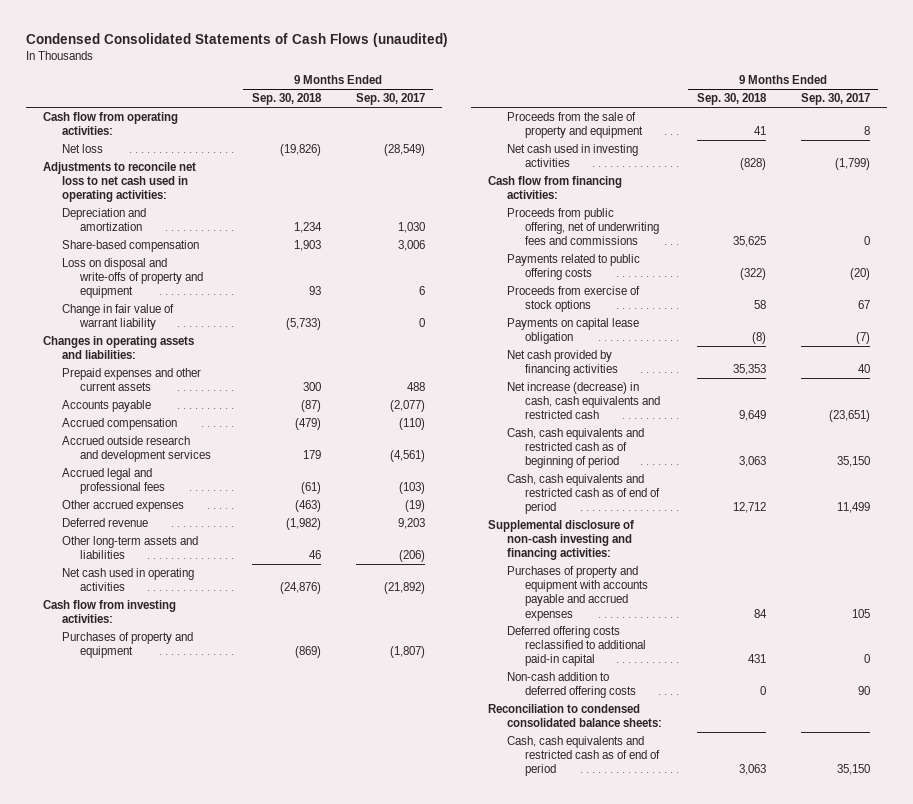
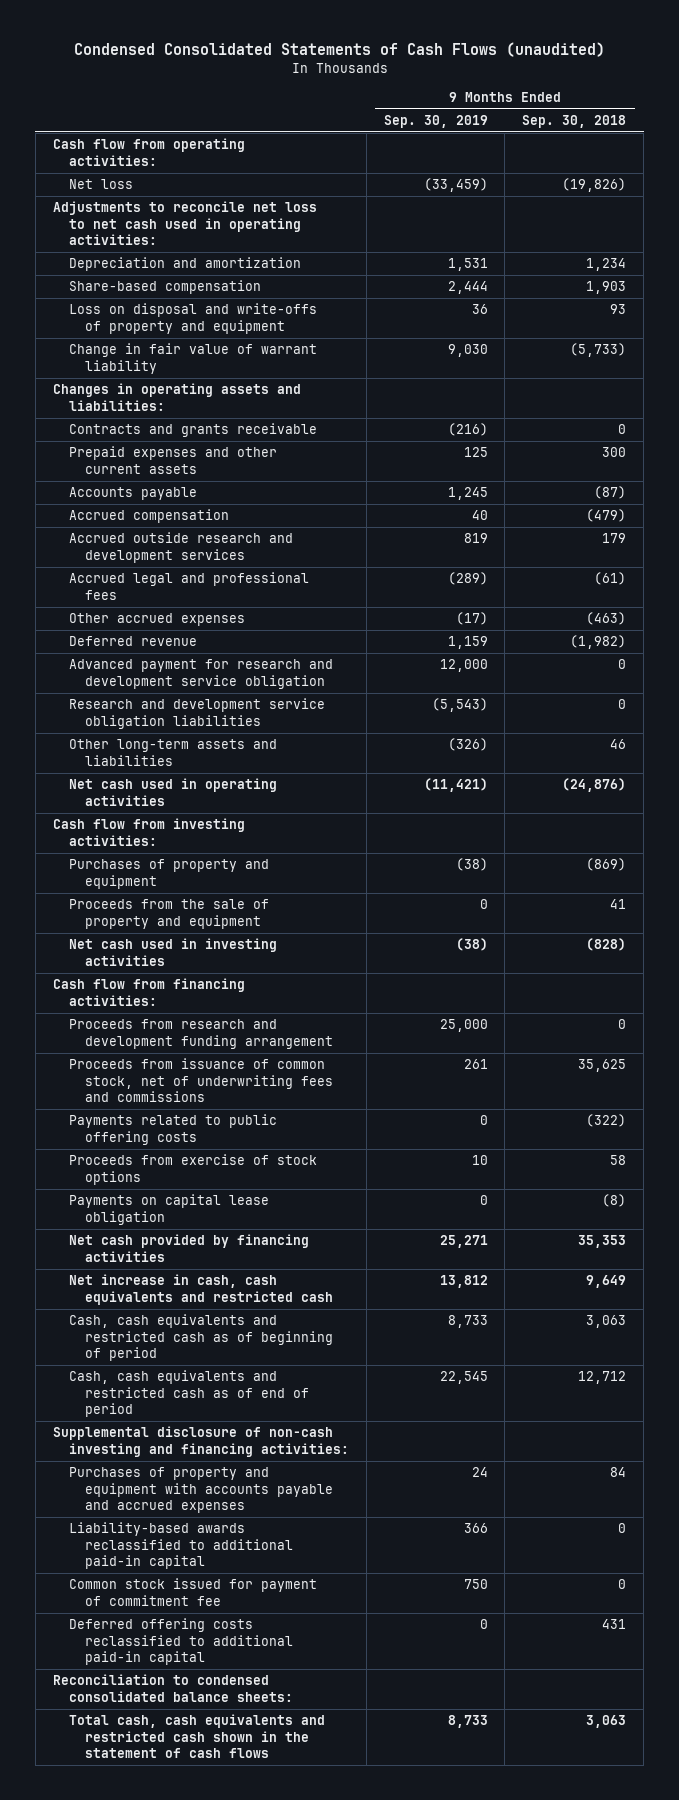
- | 9 Months Ended Sep. 30, 2018 | 9 Months Ended Sep. 30, 2017
+ | 9 Months Ended Sep. 30, 2019 | 9 Months Ended Sep. 30, 2018
+ Contracts and grants receivable | (216) | 0
+ Advanced payment for research and development service obligation | 12,000 | 0
+ Research and development service obligation liabilities | (5,543) | 0
- Proceeds from public offering, net of underwriting fees and commissions | 35,625 | 0
+ Proceeds from research and development funding arrangement | 25,000 | 0
+ Proceeds from issuance of common stock, net of underwriting fees and commissions | 261 | 35,625
- Net increase (decrease) in cash, cash equivalents and restricted cash | 9,649 | (23,651)
+ Net increase in cash, cash equivalents and restricted cash | 13,812 | 9,649
+ Liability-based awards reclassified to additional paid-in capital | 366 | 0
+ Common stock issued for payment of commitment fee | 750 | 0
- Non-cash addition to deferred offering costs | 0 | 90
- Cash, cash equivalents and restricted cash as of end of period | 3,063 | 35,150
+ Total cash, cash equivalents and restricted cash shown in the statement of cash flows | 8,733 | 3,063

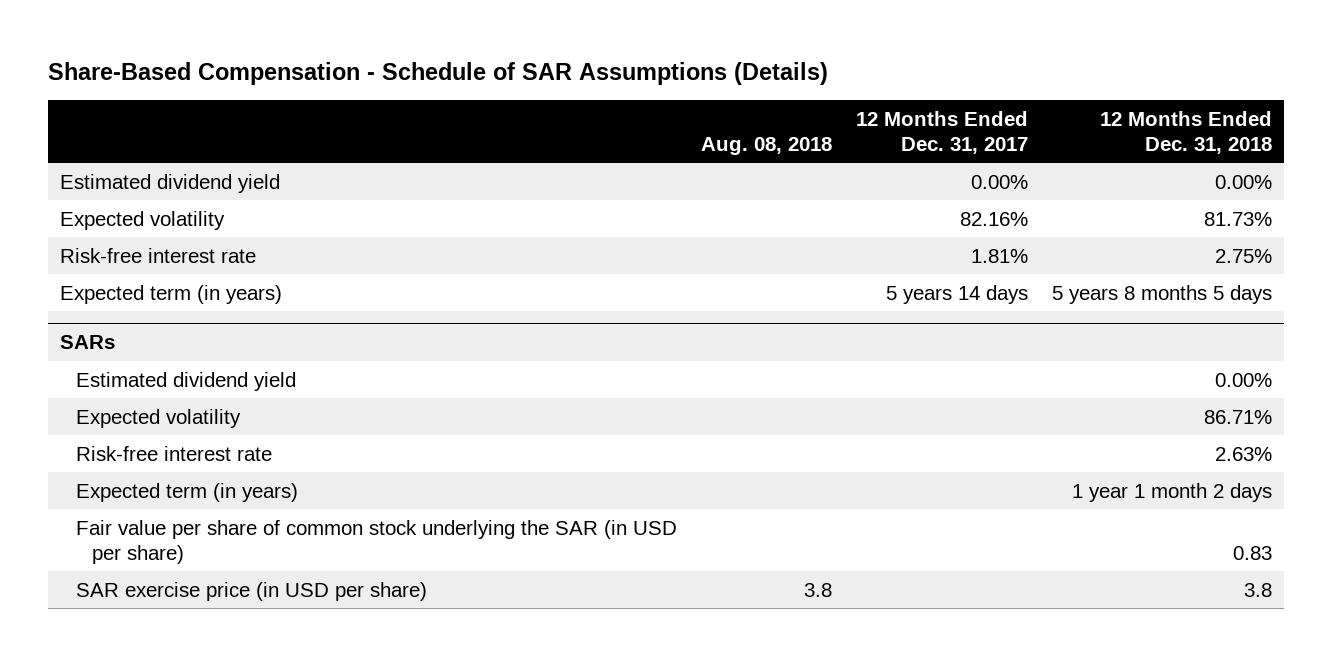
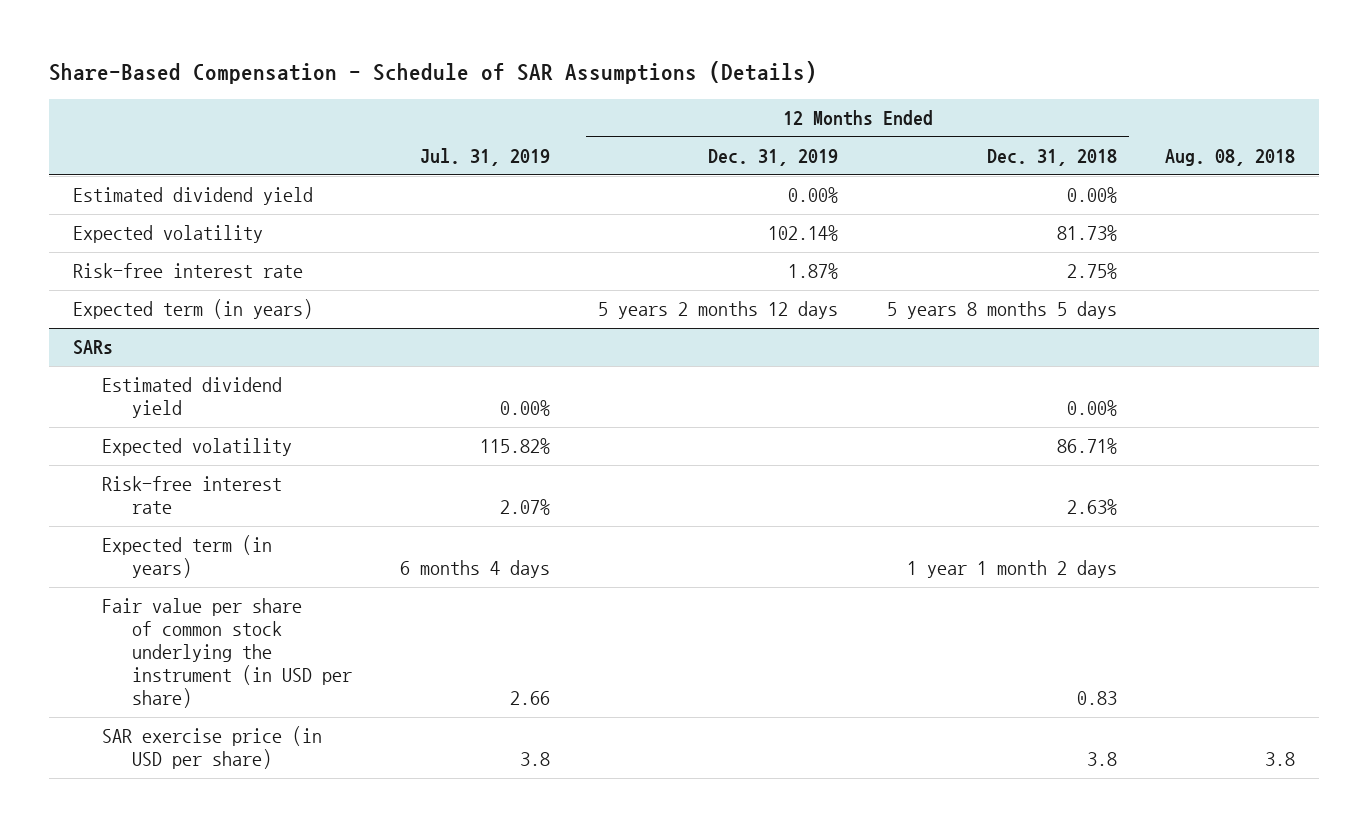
- | Aug. 08, 2018 | 12 Months Ended Dec. 31, 2017 | 12 Months Ended Dec. 31, 2018
+ | Jul. 31, 2019 | 12 Months Ended Dec. 31, 2019 | 12 Months Ended Dec. 31, 2018 | Aug. 08, 2018
@ SARs
- Fair value per share of common stock underlying the SAR (in USD per share) | | | 0.83
+ Fair value per share of common stock underlying the instrument (in USD per share) | 2.66 | | 0.83 |

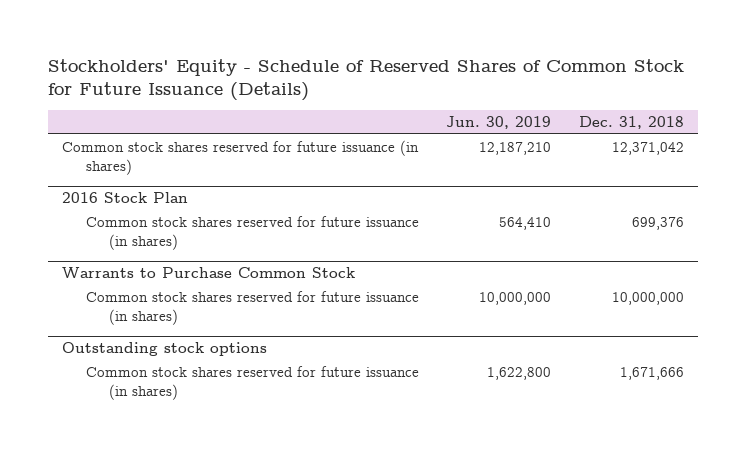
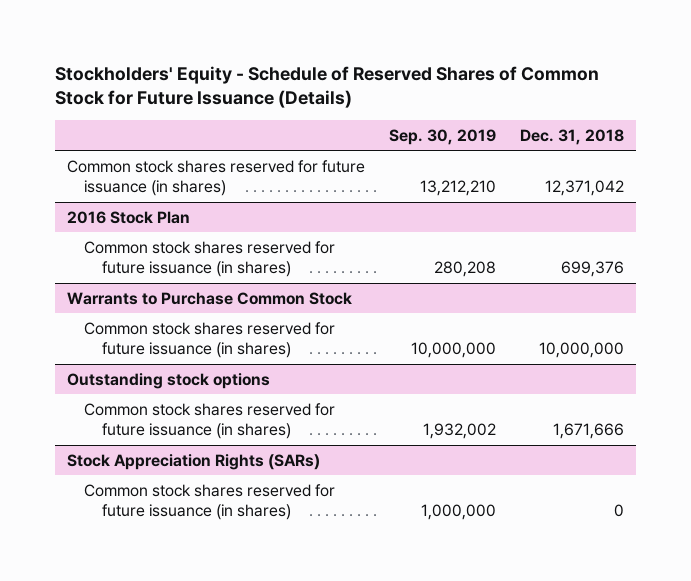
- | Jun. 30, 2019 | Dec. 31, 2018
+ | Sep. 30, 2019 | Dec. 31, 2018
+ Stock Appreciation Rights (SARs)
+ Common stock shares reserved for future issuance (in shares) | 1,000,000 | 0

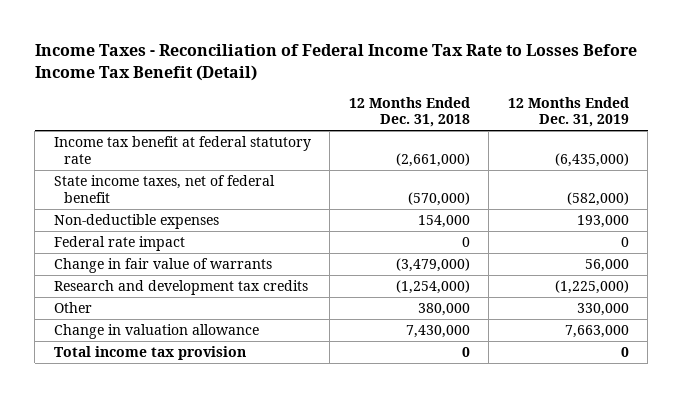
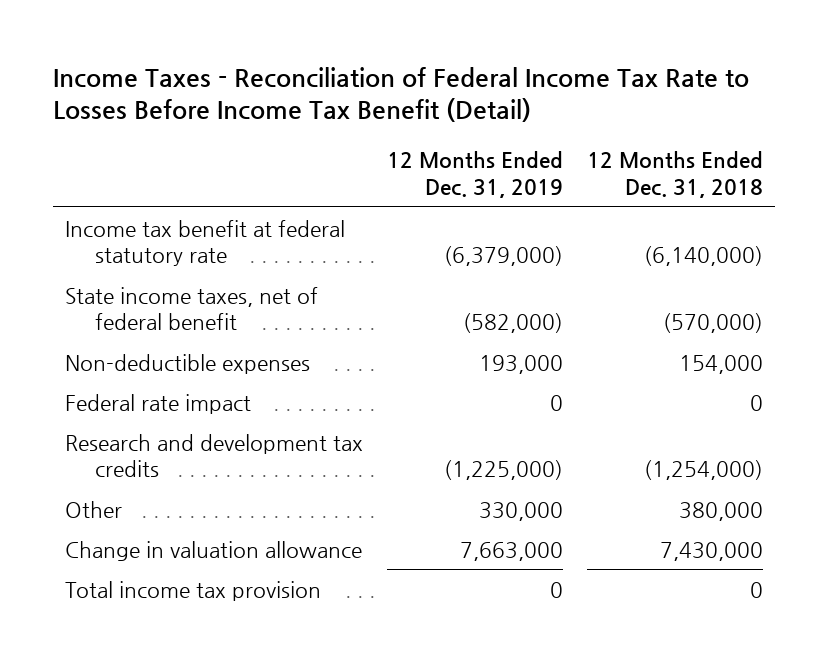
- | 12 Months Ended Dec. 31, 2018 | 12 Months Ended Dec. 31, 2019
+ | 12 Months Ended Dec. 31, 2019 | 12 Months Ended Dec. 31, 2018
- Income tax benefit at federal statutory rate | (2,661,000) | (6,435,000)
+ Income tax benefit at federal statutory rate | (6,379,000) | (6,140,000)
- Change in fair value of warrants | (3,479,000) | 56,000

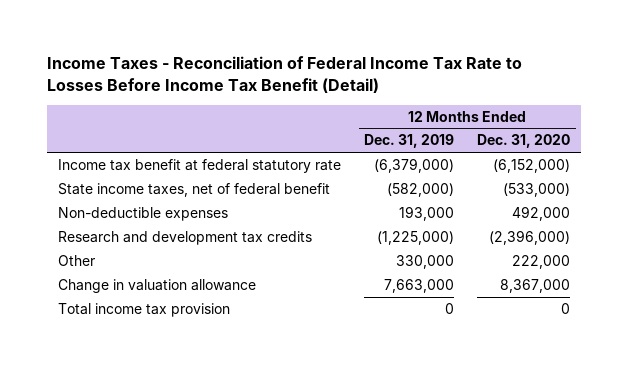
- | 12 Months Ended Dec. 31, 2019 | 12 Months Ended Dec. 31, 2018
+ | 12 Months Ended Dec. 31, 2019 | 12 Months Ended Dec. 31, 2020
- Federal rate impact | 0 | 0

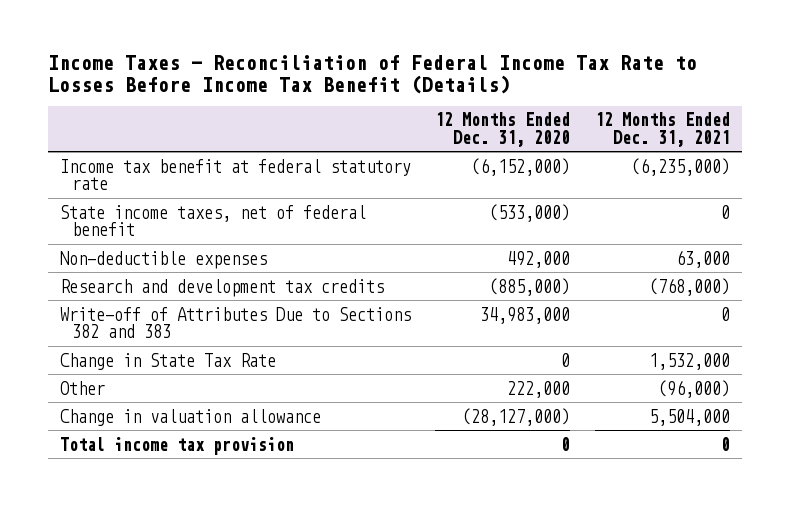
- Income Taxes - Reconciliation of Federal Income Tax Rate to Losses Before Income Tax Benefit (Detail)
+ Income Taxes - Reconciliation of Federal Income Tax Rate to Losses Before Income Tax Benefit (Details)
- | 12 Months Ended Dec. 31, 2019 | 12 Months Ended Dec. 31, 2020
+ | 12 Months Ended Dec. 31, 2020 | 12 Months Ended Dec. 31, 2021
- Research and development tax credits | (1,225,000) | (2,396,000)
+ Research and development tax credits | (885,000) | (768,000)
+ Write-off of Attributes Due to Sections 382 and 383 | 34,983,000 | 0
+ Change in State Tax Rate | 0 | 1,532,000
- Change in valuation allowance | 7,663,000 | 8,367,000
+ Change in valuation allowance | (28,127,000) | 5,504,000

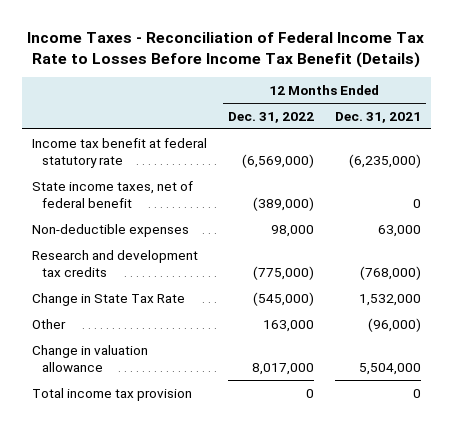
- | 12 Months Ended Dec. 31, 2020 | 12 Months Ended Dec. 31, 2021
+ | 12 Months Ended Dec. 31, 2022 | 12 Months Ended Dec. 31, 2021
- Write-off of Attributes Due to Sections 382 and 383 | 34,983,000 | 0

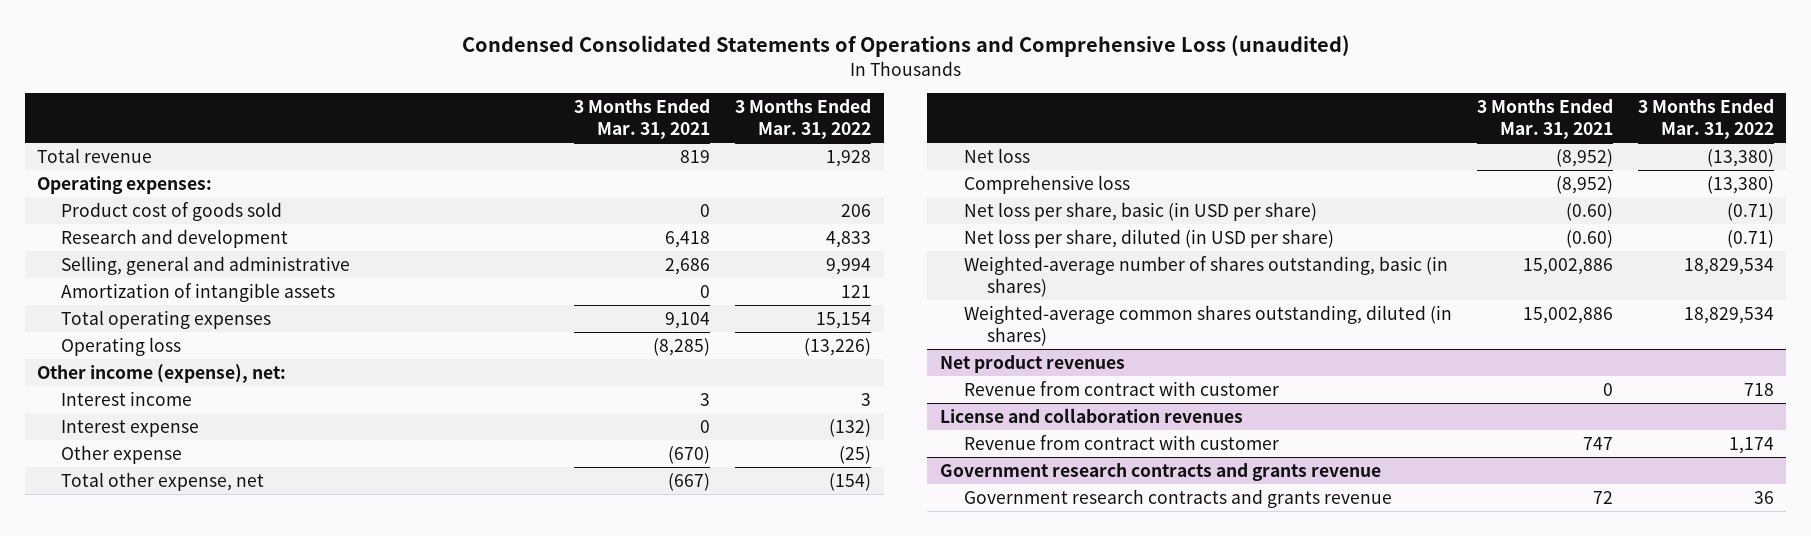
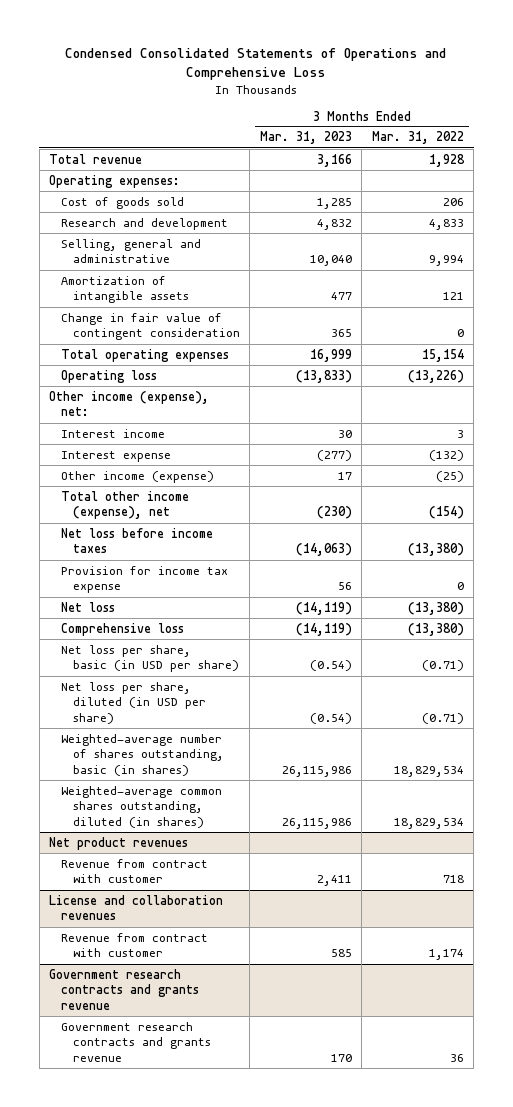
- Condensed Consolidated Statements of Operations and Comprehensive Loss (unaudited)
+ Condensed Consolidated Statements of Operations and Comprehensive Loss
- | 3 Months Ended Mar. 31, 2021 | 3 Months Ended Mar. 31, 2022
+ | 3 Months Ended Mar. 31, 2023 | 3 Months Ended Mar. 31, 2022
- Product cost of goods sold | 0 | 206
+ Cost of goods sold | 1,285 | 206
+ Change in fair value of contingent consideration | 365 | 0
- Other expense | (670) | (25)
- Total other expense, net | (667) | (154)
+ Other income (expense) | 17 | (25)
+ Total other income (expense), net | (230) | (154)
+ Net loss before income taxes | (14,063) | (13,380)
+ Provision for income tax expense | 56 | 0

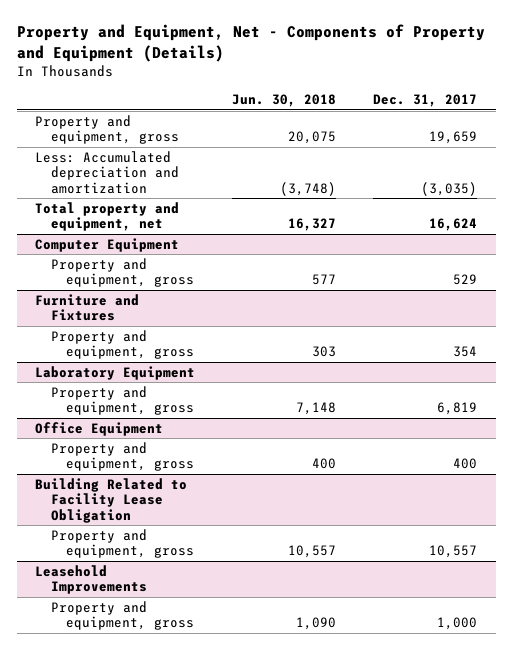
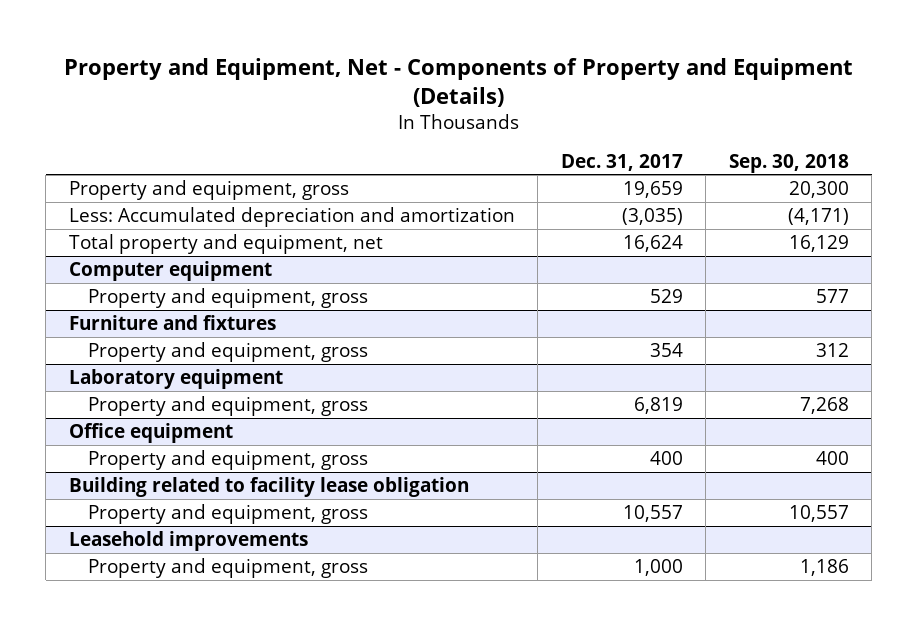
- | Jun. 30, 2018 | Dec. 31, 2017
+ | Dec. 31, 2017 | Sep. 30, 2018
- Computer Equipment
+ Computer equipment
- Furniture and Fixtures
+ Furniture and fixtures
- Laboratory Equipment
+ Laboratory equipment
- Office Equipment
+ Office equipment
- Building Related to Facility Lease Obligation
+ Building related to facility lease obligation
- Leasehold Improvements
+ Leasehold improvements

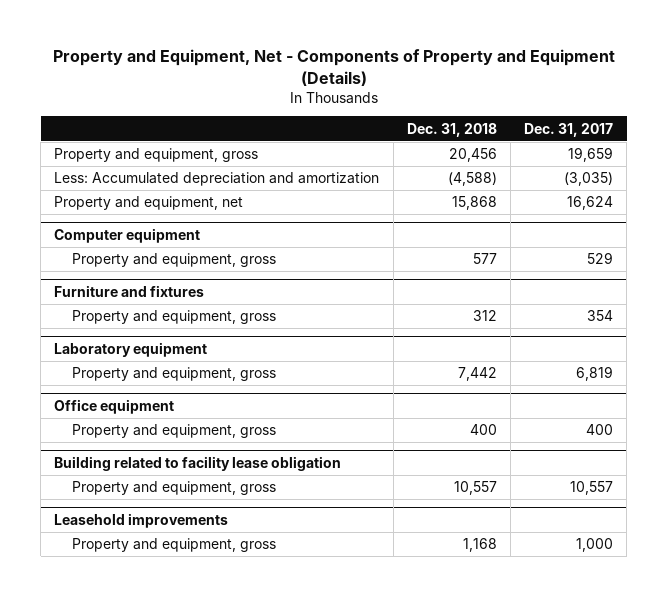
- | Dec. 31, 2017 | Sep. 30, 2018
+ | Dec. 31, 2018 | Dec. 31, 2017
- Total property and equipment, net | 16,624 | 16,129
+ Property and equipment, net | 15,868 | 16,624

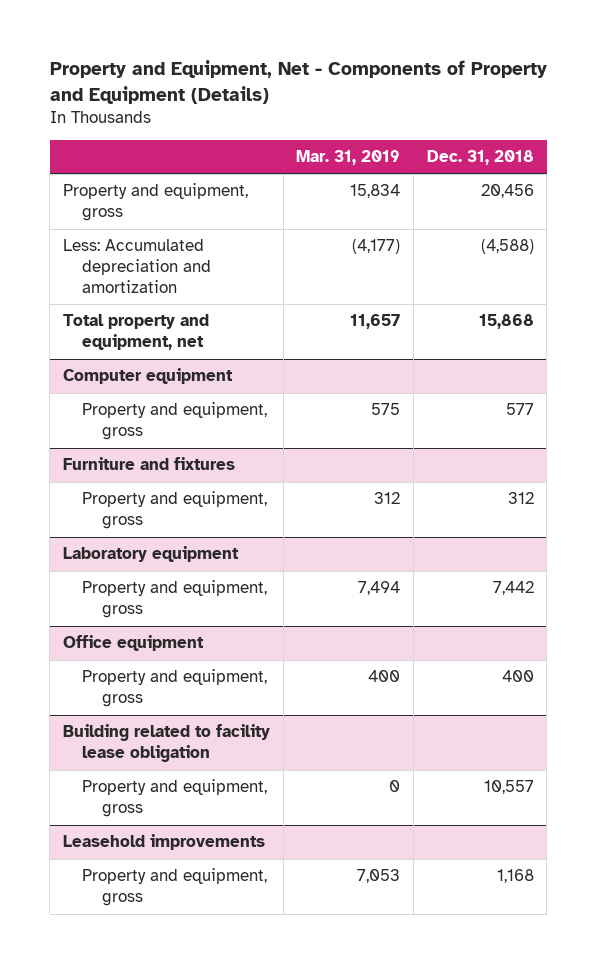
- | Dec. 31, 2018 | Dec. 31, 2017
+ | Mar. 31, 2019 | Dec. 31, 2018
- Property and equipment, net | 15,868 | 16,624
+ Total property and equipment, net | 11,657 | 15,868

